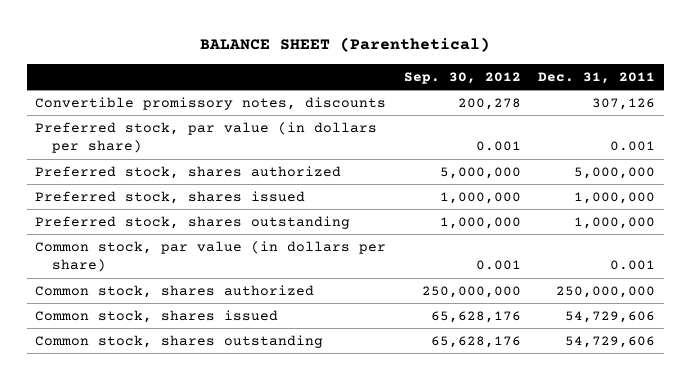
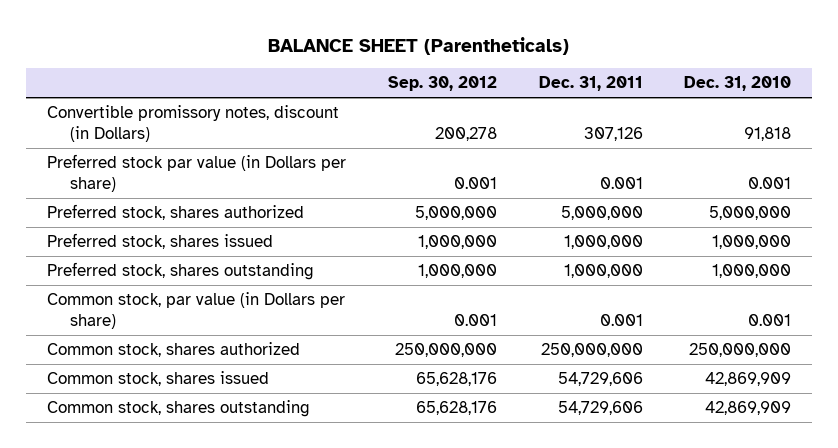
- BALANCE SHEET (Parenthetical)
+ BALANCE SHEET (Parentheticals)
- | Sep. 30, 2012 | Dec. 31, 2011
+ | Sep. 30, 2012 | Dec. 31, 2011 | Dec. 31, 2010
- Convertible promissory notes, discounts | 200,278 | 307,126
- Preferred stock, par value (in dollars per share) | 0.001 | 0.001
+ Convertible promissory notes, discount (in Dollars) | 200,278 | 307,126 | 91,818
+ Preferred stock par value (in Dollars per share) | 0.001 | 0.001 | 0.001
- Common stock, par value (in dollars per share) | 0.001 | 0.001
+ Common stock, par value (in Dollars per share) | 0.001 | 0.001 | 0.001

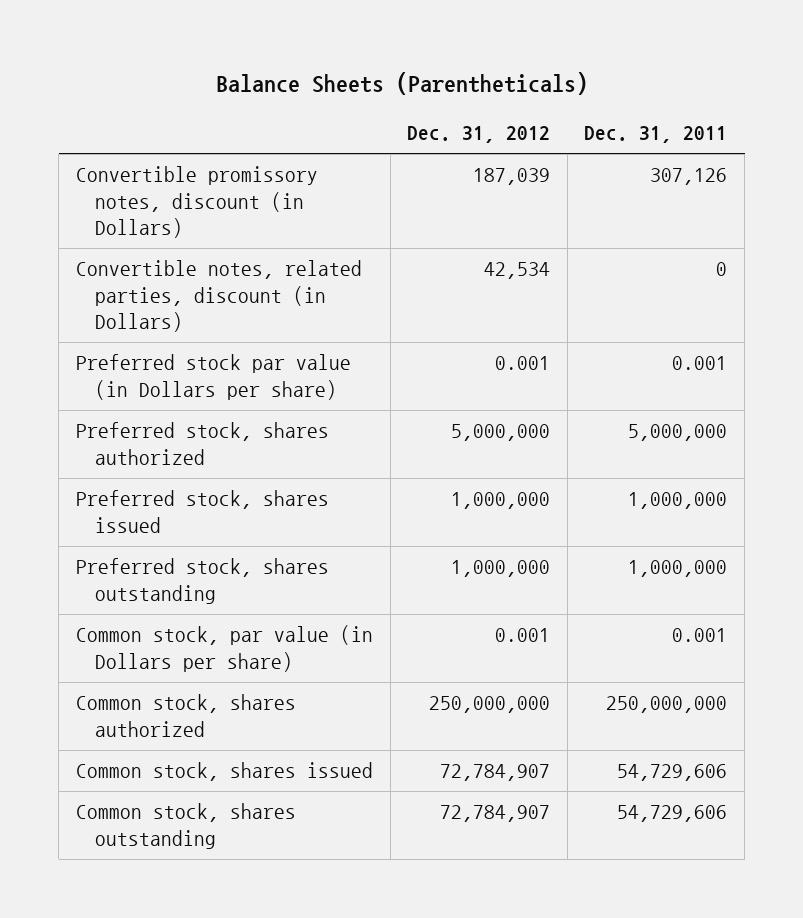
- BALANCE SHEET (Parentheticals)
+ Balance Sheets (Parentheticals)
- | Sep. 30, 2012 | Dec. 31, 2011 | Dec. 31, 2010
+ | Dec. 31, 2012 | Dec. 31, 2011
+ Convertible notes, related parties, discount (in Dollars) | 42,534 | 0

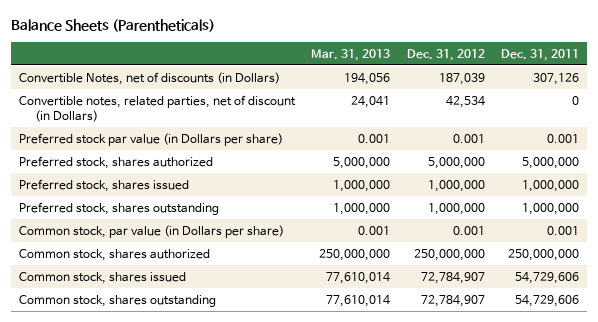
- | Dec. 31, 2012 | Dec. 31, 2011
+ | Mar. 31, 2013 | Dec. 31, 2012 | Dec. 31, 2011
- Convertible promissory notes, discount (in Dollars) | 187,039 | 307,126
- Convertible notes, related parties, discount (in Dollars) | 42,534 | 0
+ Convertible Notes, net of discounts (in Dollars) | 194,056 | 187,039 | 307,126
+ Convertible notes, related parties, net of discount (in Dollars) | 24,041 | 42,534 | 0

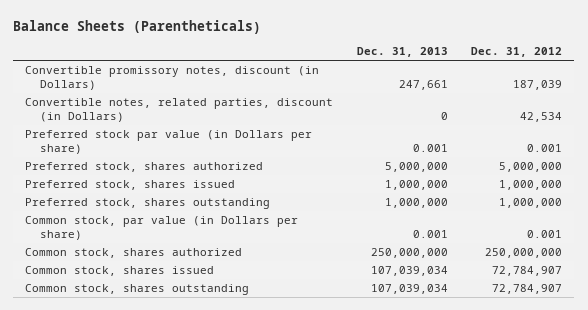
- | Mar. 31, 2013 | Dec. 31, 2012 | Dec. 31, 2011
+ | Dec. 31, 2013 | Dec. 31, 2012
- Convertible Notes, net of discounts (in Dollars) | 194,056 | 187,039 | 307,126
- Convertible notes, related parties, net of discount (in Dollars) | 24,041 | 42,534 | 0
+ Convertible promissory notes, discount (in Dollars) | 247,661 | 187,039
+ Convertible notes, related parties, discount (in Dollars) | 0 | 42,534

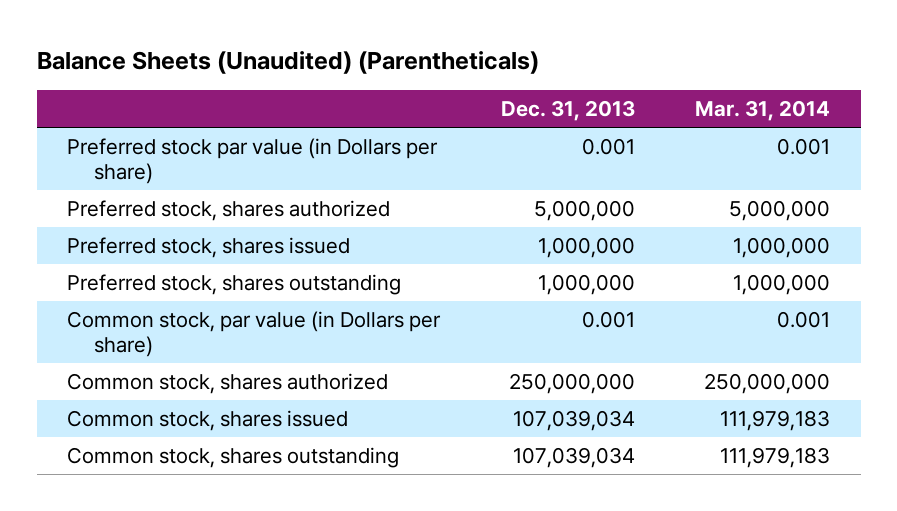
- Balance Sheets (Parentheticals)
+ Balance Sheets (Unaudited) (Parentheticals)
- | Dec. 31, 2013 | Dec. 31, 2012
+ | Dec. 31, 2013 | Mar. 31, 2014
- Convertible promissory notes, discount (in Dollars) | 247,661 | 187,039
- Convertible notes, related parties, discount (in Dollars) | 0 | 42,534

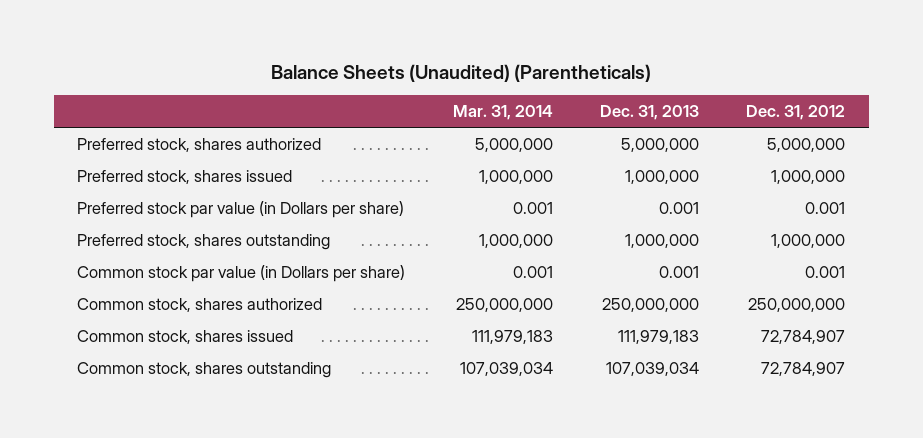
- | Dec. 31, 2013 | Mar. 31, 2014
+ | Mar. 31, 2014 | Dec. 31, 2013 | Dec. 31, 2012
moved down: Preferred stock par value (in Dollars per share) | 0.001 | 0.001 | 0.001
- Common stock, par value (in Dollars per share) | 0.001 | 0.001
+ Common stock par value (in Dollars per share) | 0.001 | 0.001 | 0.001
- Common stock, shares issued | 107,039,034 | 111,979,183
- Common stock, shares outstanding | 107,039,034 | 111,979,183
+ Common stock, shares issued | 111,979,183 | 111,979,183 | 72,784,907
+ Common stock, shares outstanding | 107,039,034 | 107,039,034 | 72,784,907

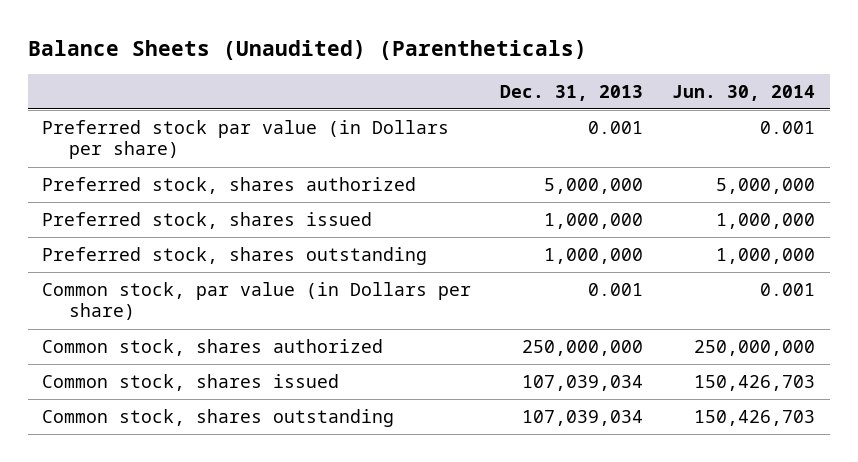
- | Mar. 31, 2014 | Dec. 31, 2013 | Dec. 31, 2012
+ | Dec. 31, 2013 | Jun. 30, 2014
moved up: Preferred stock par value (in Dollars per share) | 0.001 | 0.001
- Common stock par value (in Dollars per share) | 0.001 | 0.001 | 0.001
+ Common stock, par value (in Dollars per share) | 0.001 | 0.001
- Common stock, shares issued | 111,979,183 | 111,979,183 | 72,784,907
+ Common stock, shares issued | 107,039,034 | 150,426,703

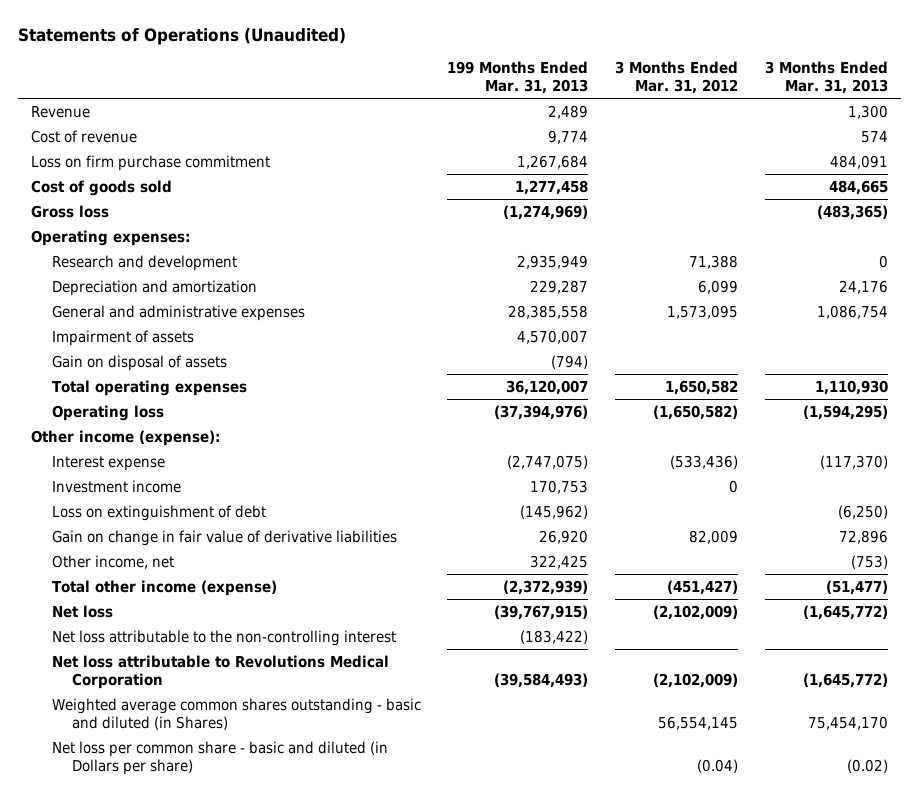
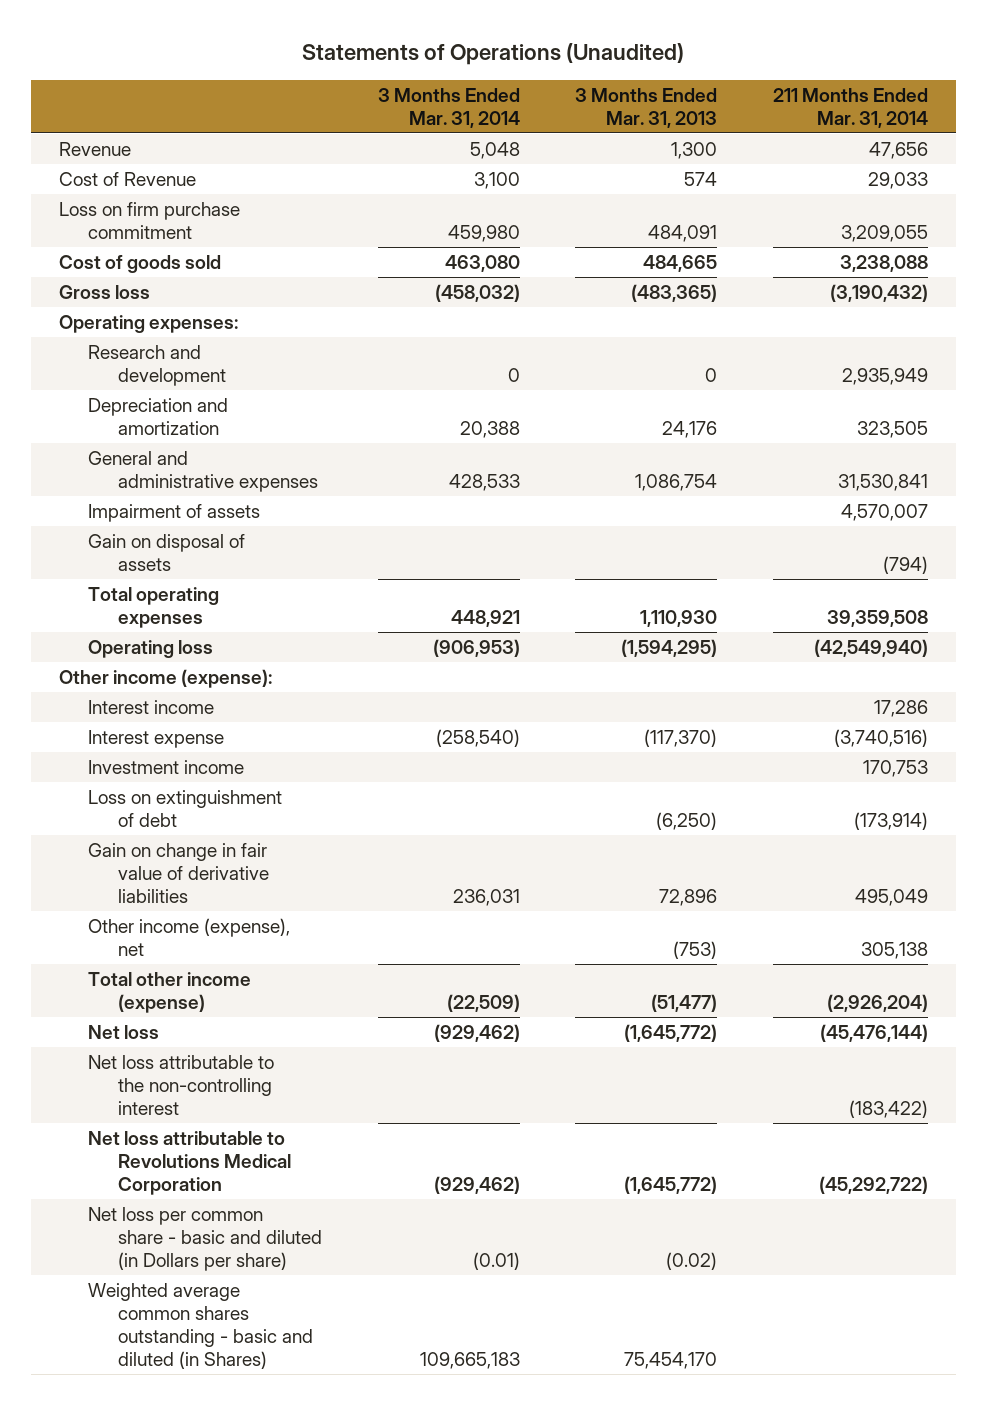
- | 199 Months Ended Mar. 31, 2013 | 3 Months Ended Mar. 31, 2012 | 3 Months Ended Mar. 31, 2013
+ | 3 Months Ended Mar. 31, 2014 | 3 Months Ended Mar. 31, 2013 | 211 Months Ended Mar. 31, 2014
- Cost of revenue | 9,774 | | 574
+ Cost of Revenue | 3,100 | 574 | 29,033
+ Interest income | | | 17,286
- Other income, net | 322,425 | | (753)
+ Other income (expense), net | | (753) | 305,138
moved down: Weighted average common shares outstanding - basic and diluted (in Shares) | 109,665,183 | 75,454,170 |

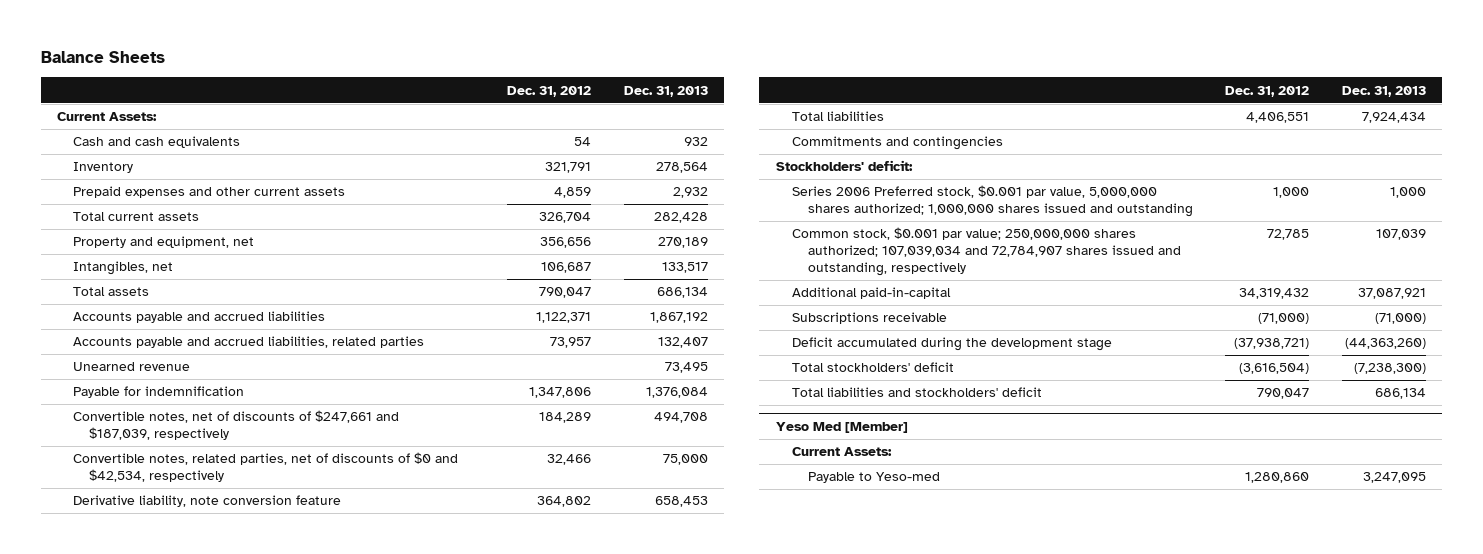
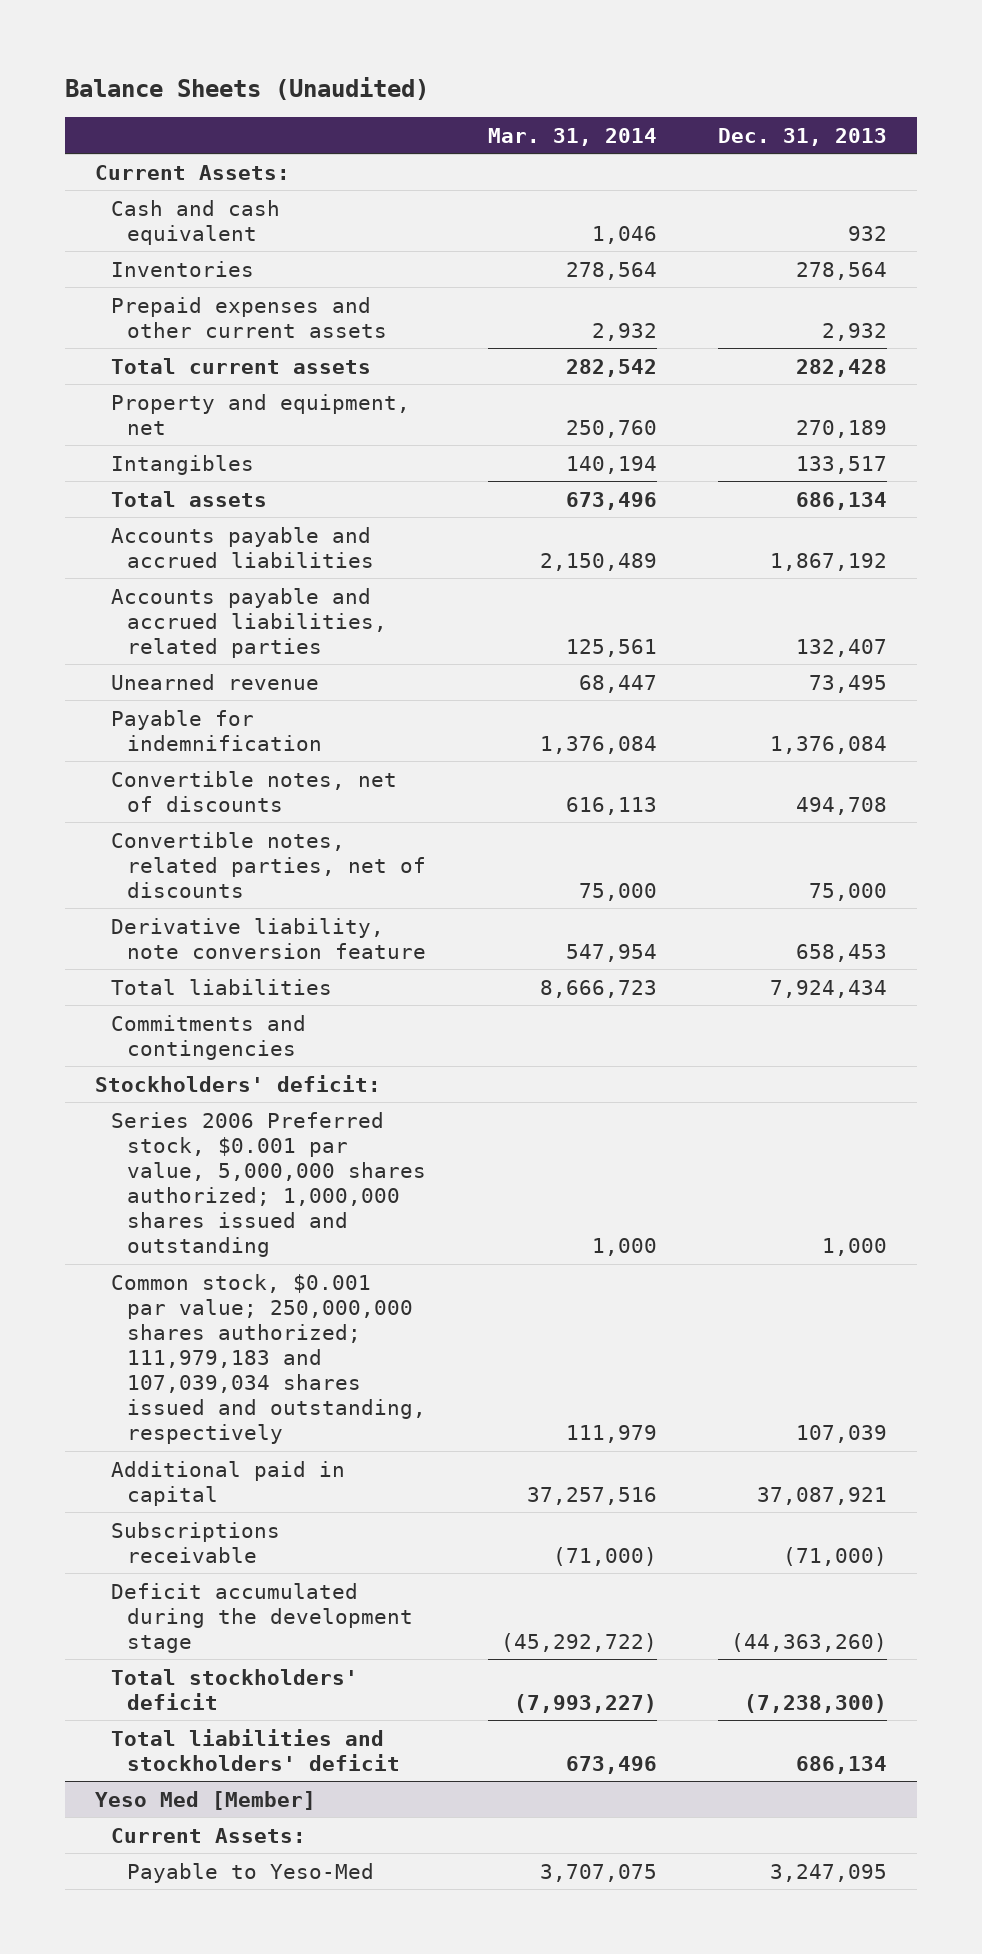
- Balance Sheets
+ Balance Sheets (Unaudited)
- | Dec. 31, 2012 | Dec. 31, 2013
+ | Mar. 31, 2014 | Dec. 31, 2013
- Cash and cash equivalents | 54 | 932
- Inventory | 321,791 | 278,564
+ Cash and cash equivalent | 1,046 | 932
+ Inventories | 278,564 | 278,564
- Intangibles, net | 106,687 | 133,517
+ Intangibles | 140,194 | 133,517
- Convertible notes, net of discounts of $247,661 and $187,039, respectively | 184,289 | 494,708
- Convertible notes, related parties, net of discounts of $0 and $42,534, respectively | 32,466 | 75,000
+ Convertible notes, net of discounts | 616,113 | 494,708
+ Convertible notes, related parties, net of discounts | 75,000 | 75,000
- Common stock, $0.001 par value; 250,000,000 shares authorized; 107,039,034 and 72,784,907 shares issued and outstanding, respectively | 72,785 | 107,039
- Additional paid-in-capital | 34,319,432 | 37,087,921
+ Common stock, $0.001 par value; 250,000,000 shares authorized; 111,979,183 and 107,039,034 shares issued and outstanding, respectively | 111,979 | 107,039
+ Additional paid in capital | 37,257,516 | 37,087,921
@ Yeso Med [Member]
- Payable to Yeso-med | 1,280,860 | 3,247,095
+ Payable to Yeso-Med | 3,707,075 | 3,247,095

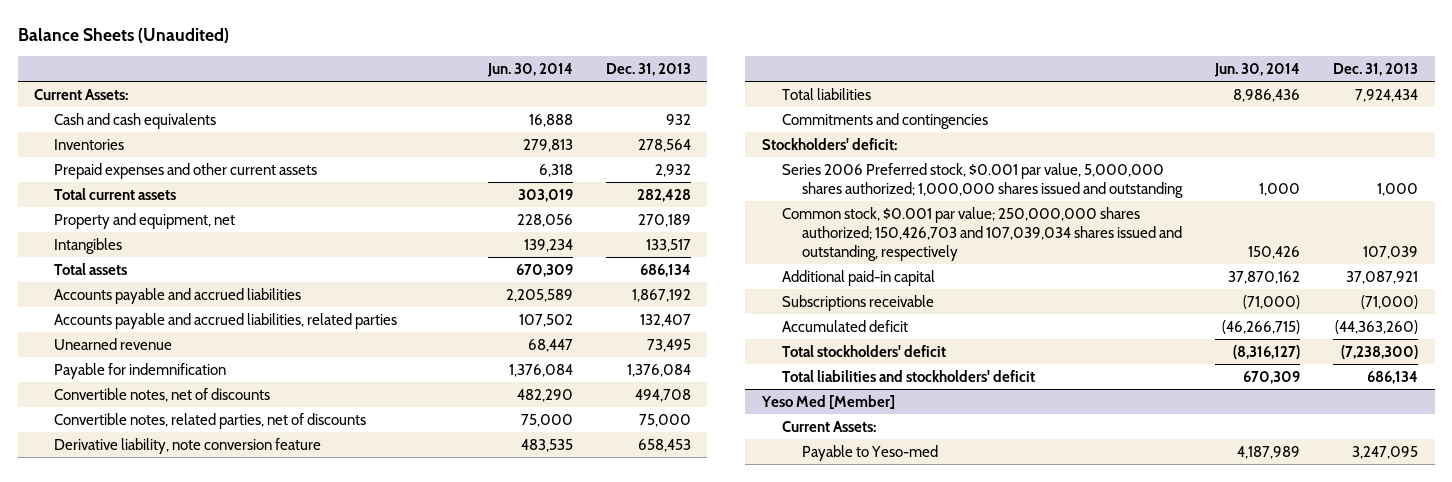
- | Mar. 31, 2014 | Dec. 31, 2013
+ | Jun. 30, 2014 | Dec. 31, 2013
- Cash and cash equivalent | 1,046 | 932
+ Cash and cash equivalents | 16,888 | 932
- Common stock, $0.001 par value; 250,000,000 shares authorized; 111,979,183 and 107,039,034 shares issued and outstanding, respectively | 111,979 | 107,039
- Additional paid in capital | 37,257,516 | 37,087,921
+ Common stock, $0.001 par value; 250,000,000 shares authorized; 150,426,703 and 107,039,034 shares issued and outstanding, respectively | 150,426 | 107,039
+ Additional paid-in capital | 37,870,162 | 37,087,921
- Deficit accumulated during the development stage | (45,292,722) | (44,363,260)
+ Accumulated deficit | (46,266,715) | (44,363,260)
@ Yeso Med [Member]
- Payable to Yeso-Med | 3,707,075 | 3,247,095
+ Payable to Yeso-med | 4,187,989 | 3,247,095

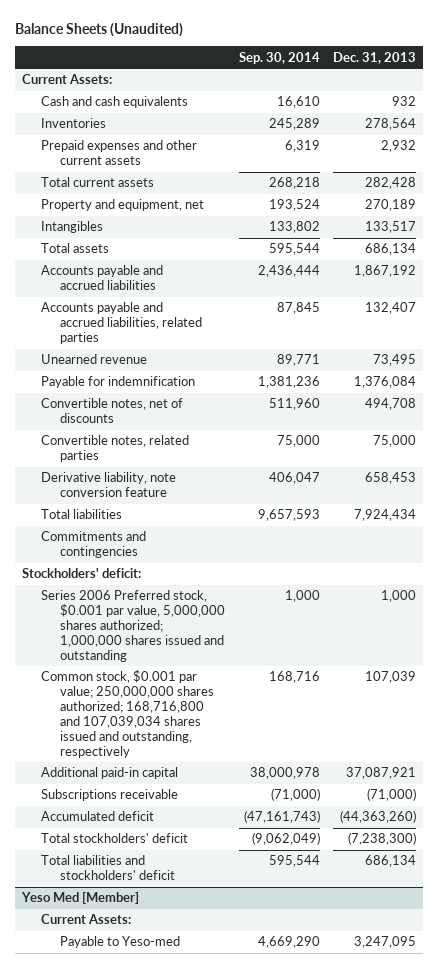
- | Jun. 30, 2014 | Dec. 31, 2013
+ | Sep. 30, 2014 | Dec. 31, 2013
- Convertible notes, related parties, net of discounts | 75,000 | 75,000
+ Convertible notes, related parties | 75,000 | 75,000
- Common stock, $0.001 par value; 250,000,000 shares authorized; 150,426,703 and 107,039,034 shares issued and outstanding, respectively | 150,426 | 107,039
+ Common stock, $0.001 par value; 250,000,000 shares authorized; 168,716,800 and 107,039,034 shares issued and outstanding, respectively | 168,716 | 107,039

